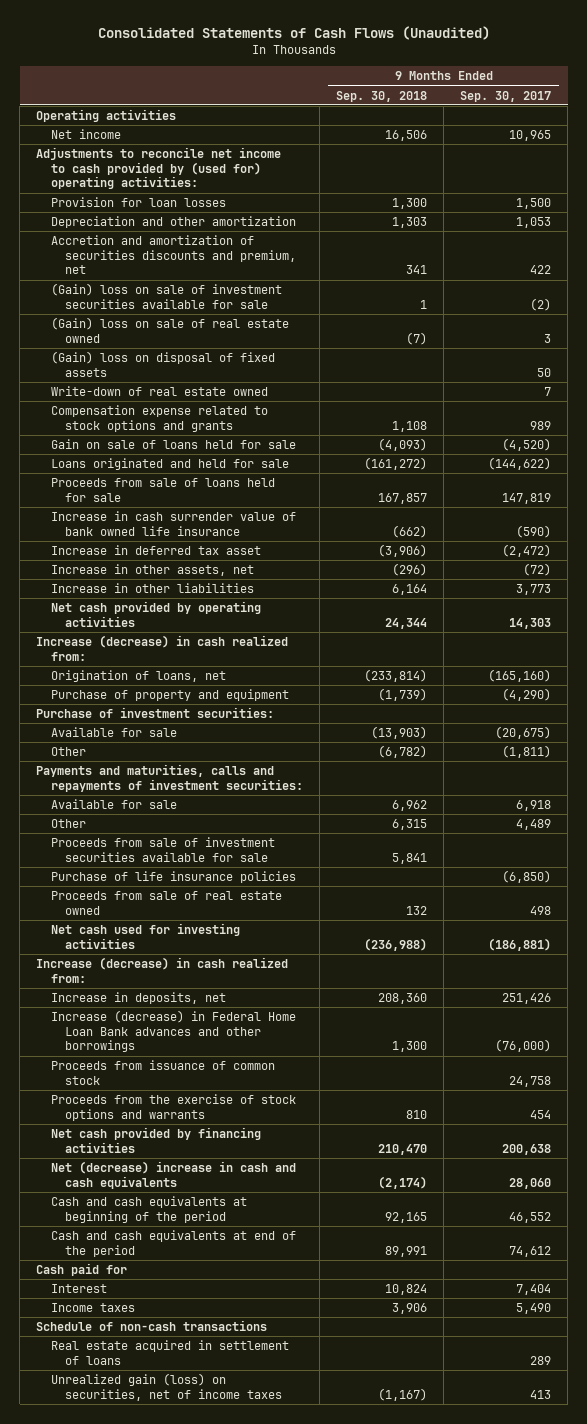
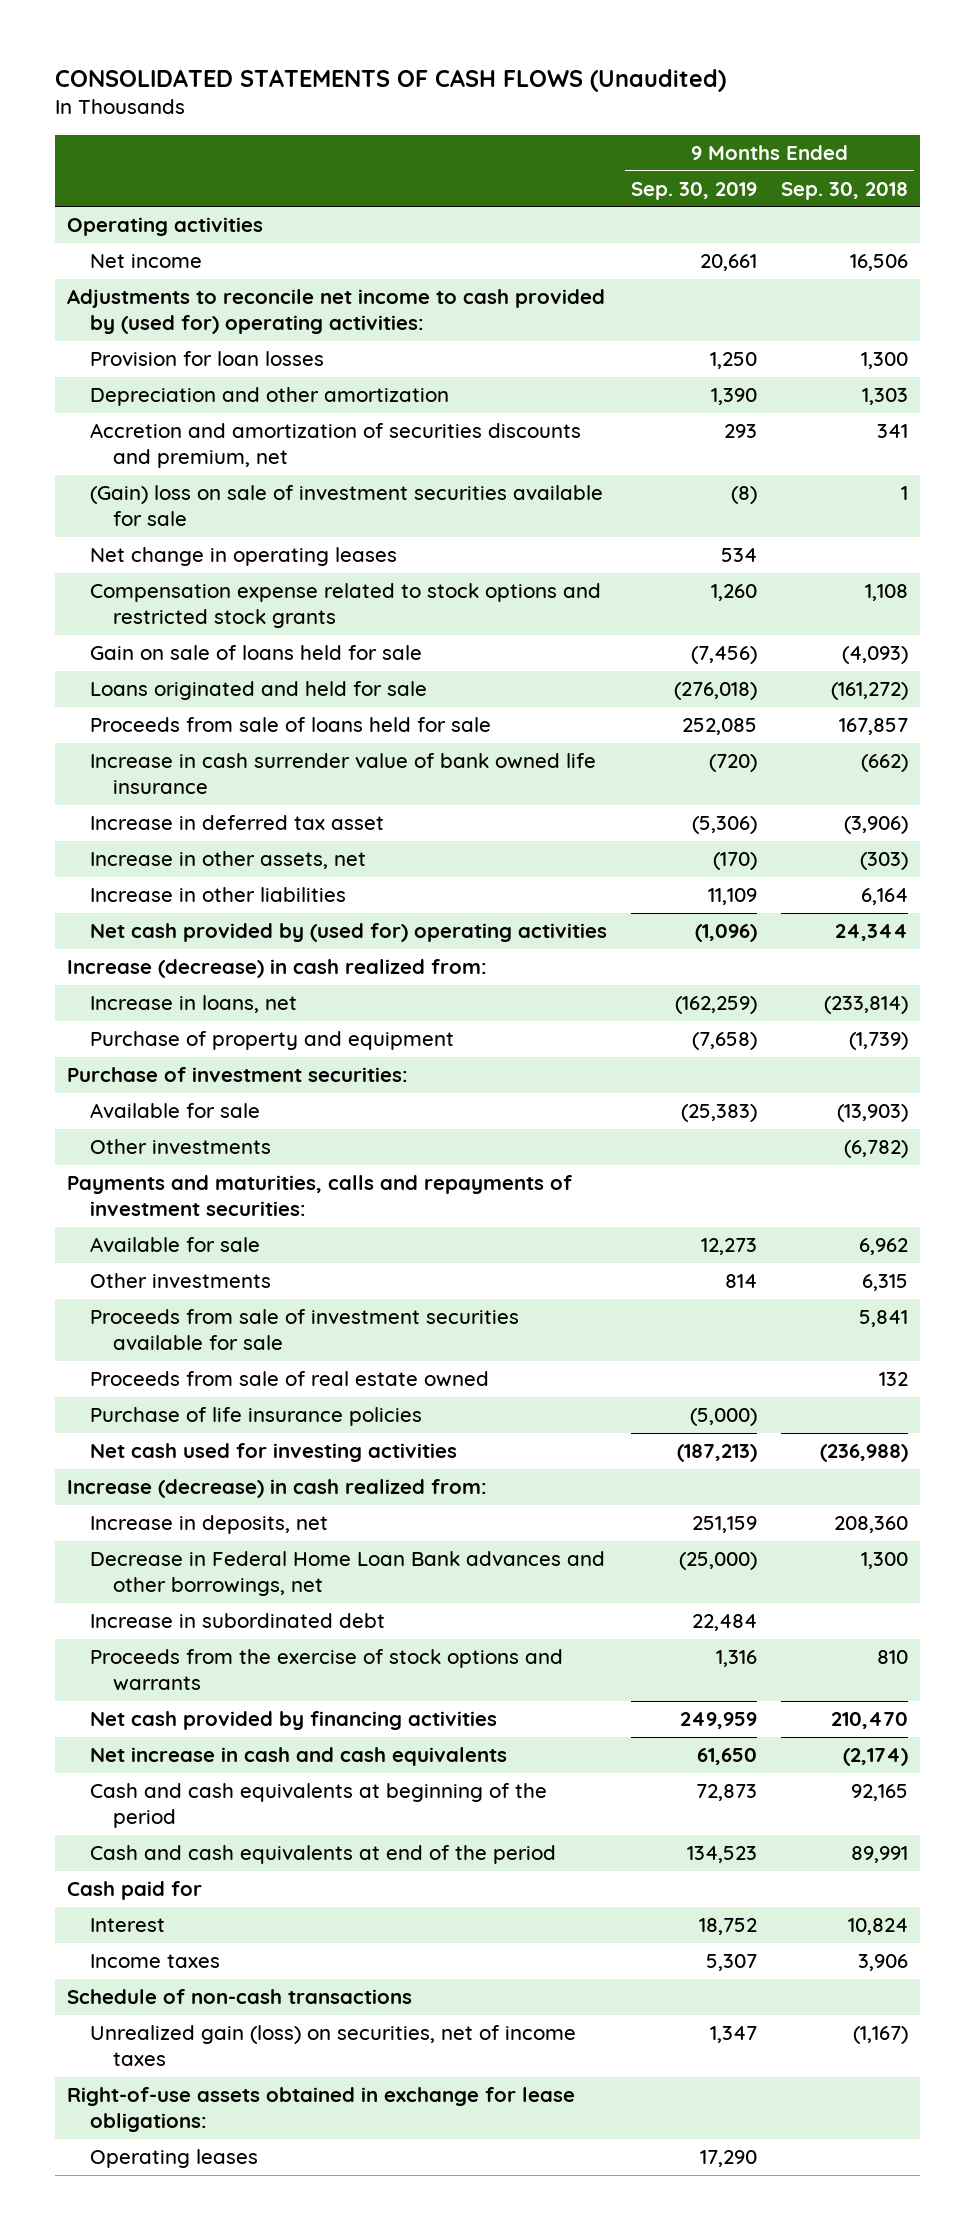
- Consolidated Statements of Cash Flows (Unaudited)
+ CONSOLIDATED STATEMENTS OF CASH FLOWS (Unaudited)
- | 9 Months Ended Sep. 30, 2018 | 9 Months Ended Sep. 30, 2017
+ | 9 Months Ended Sep. 30, 2019 | 9 Months Ended Sep. 30, 2018
- (Gain) loss on sale of real estate owned | (7) | 3
- (Gain) loss on disposal of fixed assets | | 50
- Write-down of real estate owned | | 7
- Compensation expense related to stock options and grants | 1,108 | 989
+ Net change in operating leases | 534 |
+ Compensation expense related to stock options and restricted stock grants | 1,260 | 1,108
- Increase in other assets, net | (296) | (72)
+ Increase in other assets, net | (170) | (303)
- Net cash provided by operating activities | 24,344 | 14,303
+ Net cash provided by (used for) operating activities | (1,096) | 24,344
- Origination of loans, net | (233,814) | (165,160)
+ Increase in loans, net | (162,259) | (233,814)
- Other | (6,782) | (1,811)
+ Other investments | | (6,782)
- Other | 6,315 | 4,489
+ Other investments | 814 | 6,315
moved down: Purchase of life insurance policies | (5,000) |
- Increase (decrease) in Federal Home Loan Bank advances and other borrowings | 1,300 | (76,000)
- Proceeds from issuance of common stock | | 24,758
+ Decrease in Federal Home Loan Bank advances and other borrowings, net | (25,000) | 1,300
+ Increase in subordinated debt | 22,484 |
- Net (decrease) increase in cash and cash equivalents | (2,174) | 28,060
+ Net increase in cash and cash equivalents | 61,650 | (2,174)
- Real estate acquired in settlement of loans | | 289
+ Right-of-use assets obtained in exchange for lease obligations:
+ Operating leases | 17,290 |

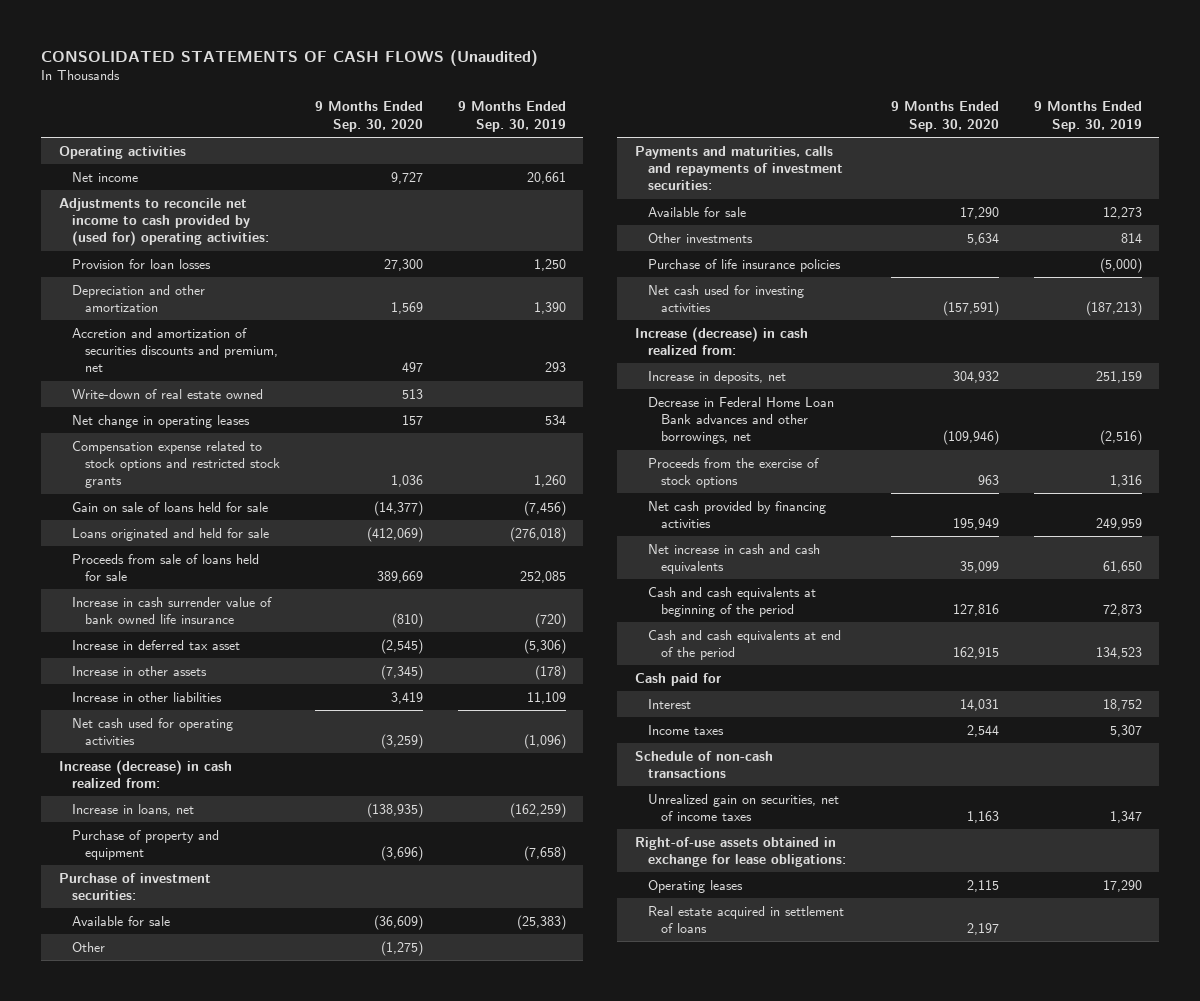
- | 9 Months Ended Sep. 30, 2019 | 9 Months Ended Sep. 30, 2018
+ | 9 Months Ended Sep. 30, 2020 | 9 Months Ended Sep. 30, 2019
- (Gain) loss on sale of investment securities available for sale | (8) | 1
+ Write-down of real estate owned | 513 |
- Increase in other assets, net | (170) | (303)
+ Increase in other assets | (7,345) | (178)
- Net cash provided by (used for) operating activities | (1,096) | 24,344
+ Net cash used for operating activities | (3,259) | (1,096)
- Other investments | | (6,782)
+ Other | (1,275) |
- Proceeds from sale of investment securities available for sale | | 5,841
- Proceeds from sale of real estate owned | | 132
- Decrease in Federal Home Loan Bank advances and other borrowings, net | (25,000) | 1,300
- Increase in subordinated debt | 22,484 |
- Proceeds from the exercise of stock options and warrants | 1,316 | 810
+ Decrease in Federal Home Loan Bank advances and other borrowings, net | (109,946) | (2,516)
+ Proceeds from the exercise of stock options | 963 | 1,316
- Unrealized gain (loss) on securities, net of income taxes | 1,347 | (1,167)
+ Unrealized gain on securities, net of income taxes | 1,163 | 1,347
+ Real estate acquired in settlement of loans | 2,197 |

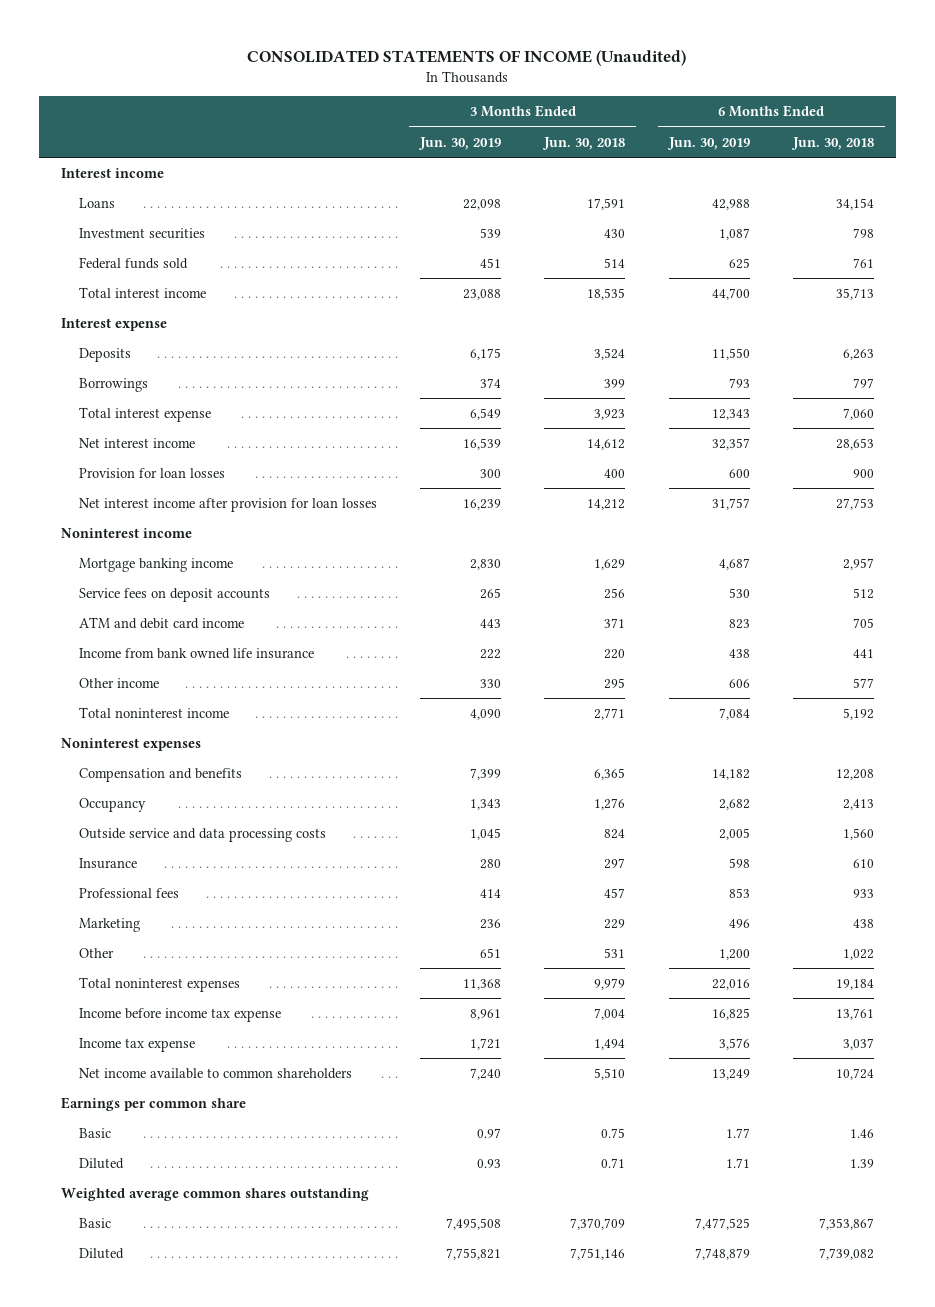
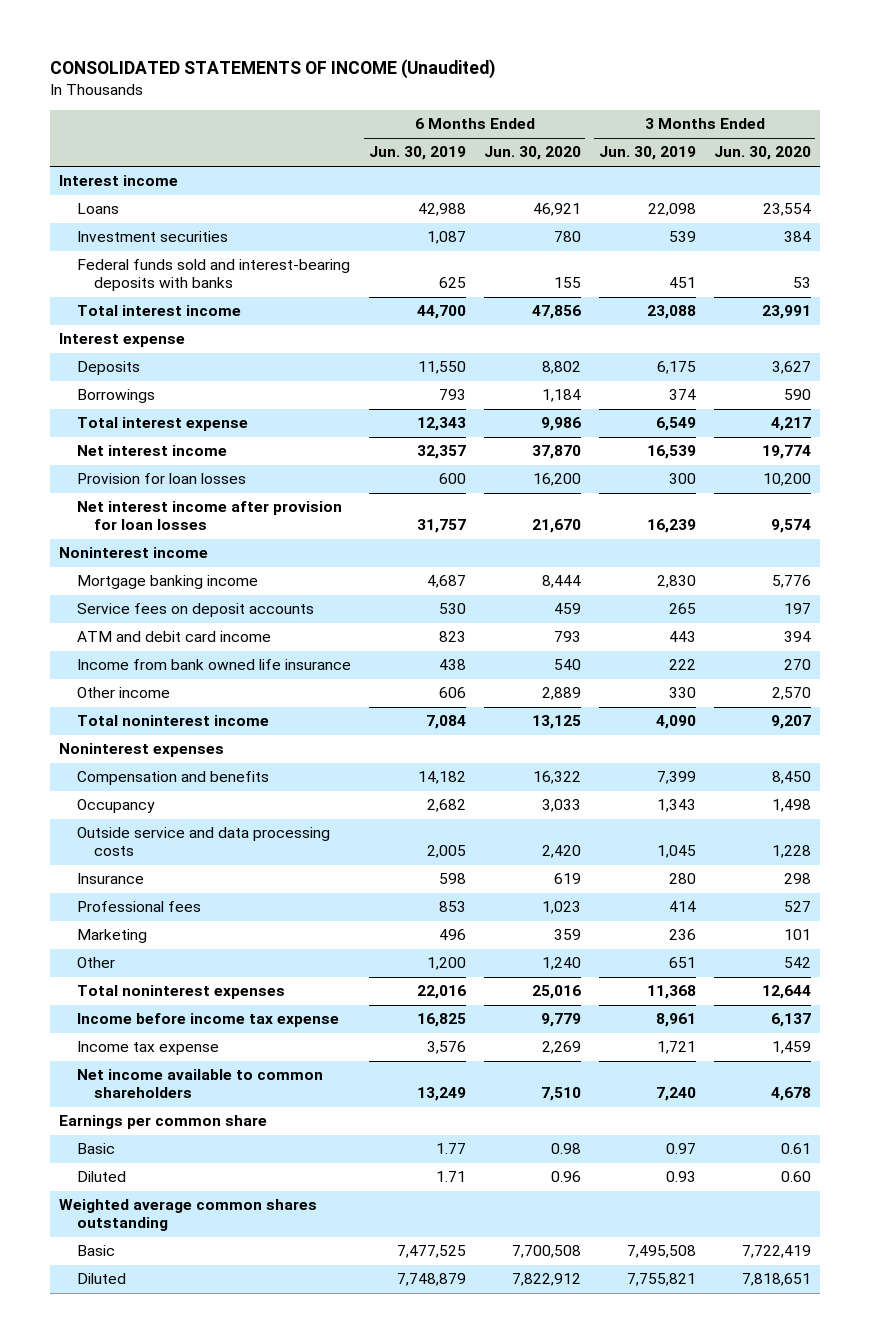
- | 3 Months Ended Jun. 30, 2019 | 3 Months Ended Jun. 30, 2018 | 6 Months Ended Jun. 30, 2019 | 6 Months Ended Jun. 30, 2018
+ | 6 Months Ended Jun. 30, 2019 | 6 Months Ended Jun. 30, 2020 | 3 Months Ended Jun. 30, 2019 | 3 Months Ended Jun. 30, 2020
- Federal funds sold | 451 | 514 | 625 | 761
+ Federal funds sold and interest-bearing deposits with banks | 625 | 155 | 451 | 53

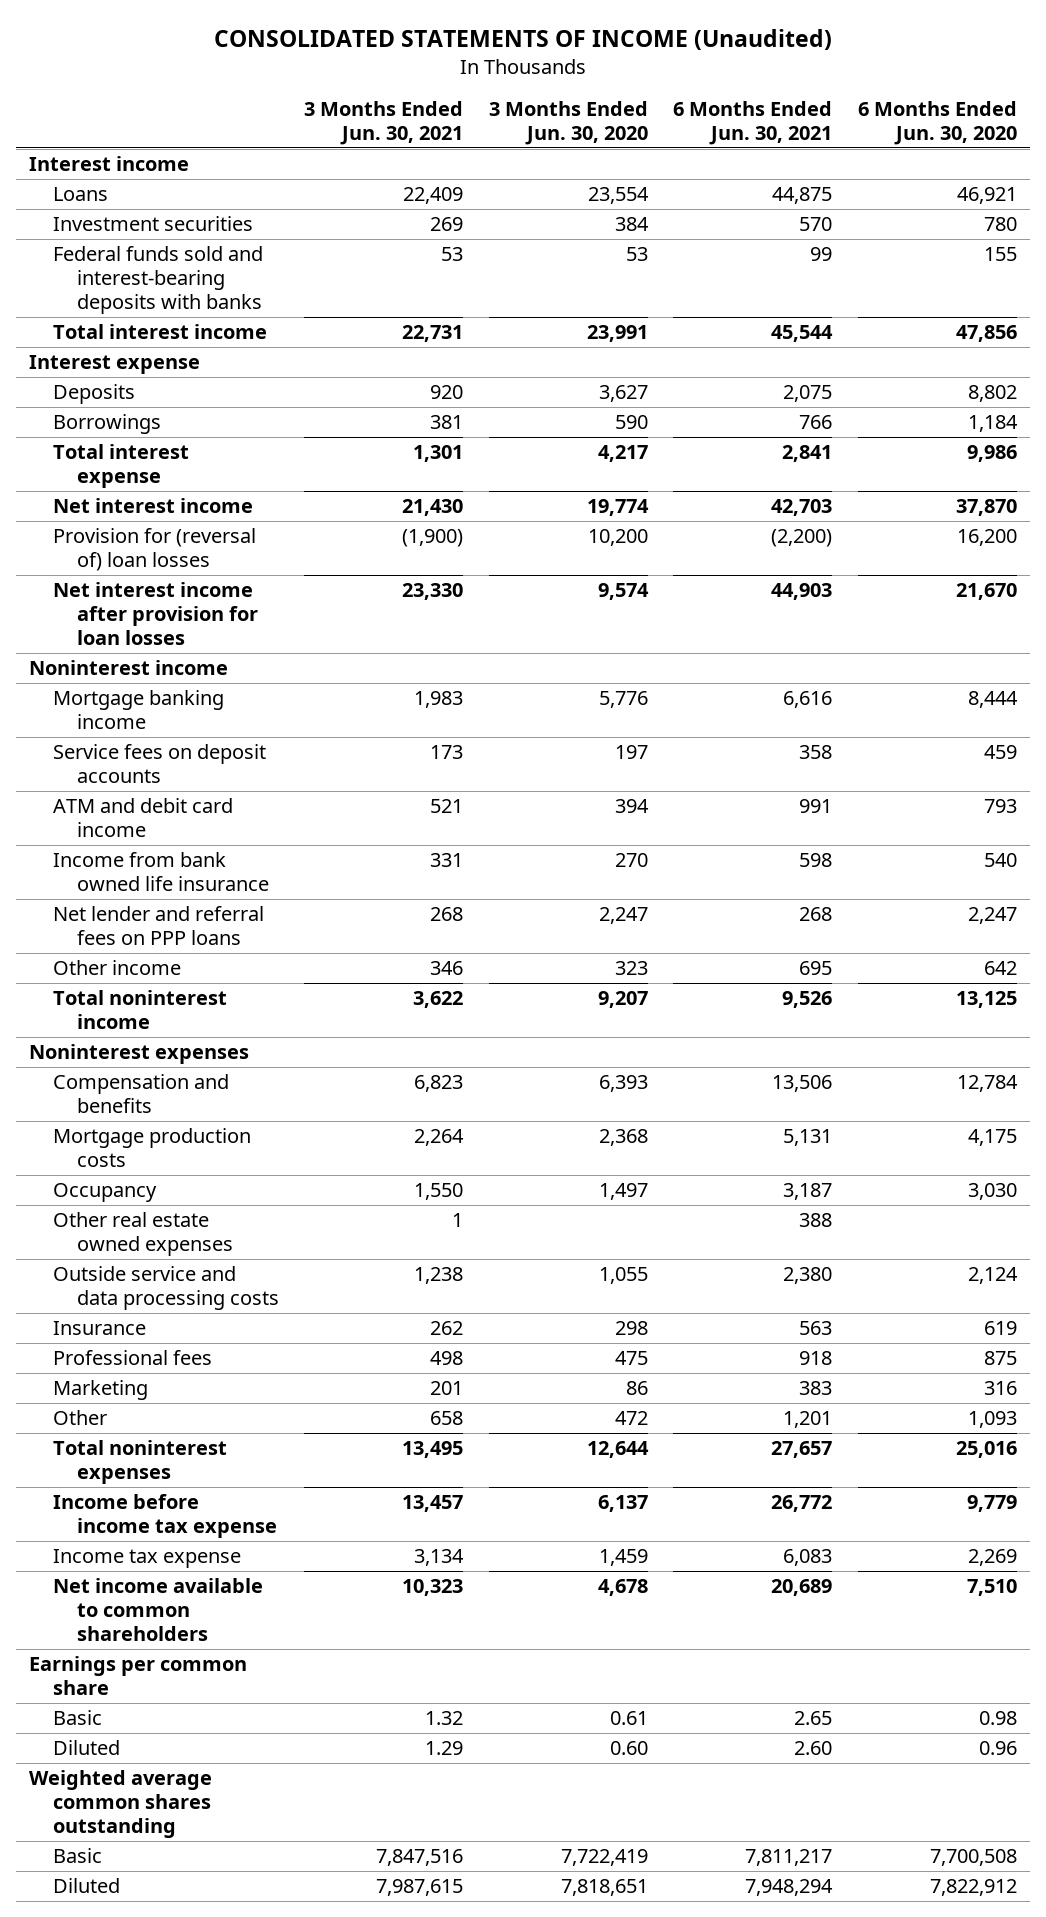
- | 6 Months Ended Jun. 30, 2019 | 6 Months Ended Jun. 30, 2020 | 3 Months Ended Jun. 30, 2019 | 3 Months Ended Jun. 30, 2020
+ | 3 Months Ended Jun. 30, 2021 | 3 Months Ended Jun. 30, 2020 | 6 Months Ended Jun. 30, 2021 | 6 Months Ended Jun. 30, 2020
- Provision for loan losses | 600 | 16,200 | 300 | 10,200
+ Provision for (reversal of) loan losses | (1,900) | 10,200 | (2,200) | 16,200
- Other income | 606 | 2,889 | 330 | 2,570
+ Net lender and referral fees on PPP loans | 268 | 2,247 | 268 | 2,247
+ Other income | 346 | 323 | 695 | 642
- Compensation and benefits | 14,182 | 16,322 | 7,399 | 8,450
- Occupancy | 2,682 | 3,033 | 1,343 | 1,498
- Outside service and data processing costs | 2,005 | 2,420 | 1,045 | 1,228
+ Compensation and benefits | 6,823 | 6,393 | 13,506 | 12,784
+ Mortgage production costs | 2,264 | 2,368 | 5,131 | 4,175
+ Occupancy | 1,550 | 1,497 | 3,187 | 3,030
+ Other real estate owned expenses | 1 | | 388 |
+ Outside service and data processing costs | 1,238 | 1,055 | 2,380 | 2,124
- Professional fees | 853 | 1,023 | 414 | 527
- Marketing | 496 | 359 | 236 | 101
- Other | 1,200 | 1,240 | 651 | 542
+ Professional fees | 498 | 475 | 918 | 875
+ Marketing | 201 | 86 | 383 | 316
+ Other | 658 | 472 | 1,201 | 1,093

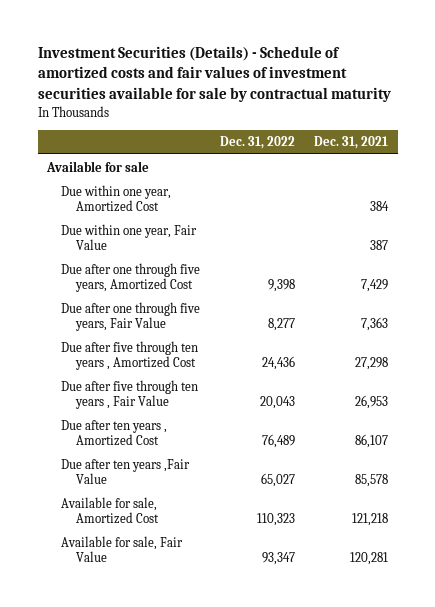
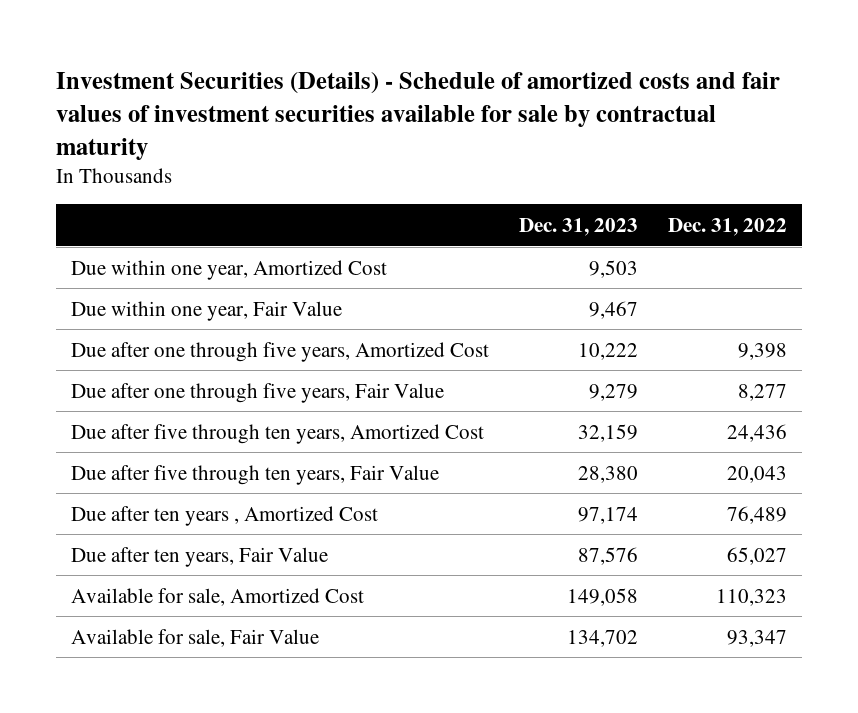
- | Dec. 31, 2022 | Dec. 31, 2021
+ | Dec. 31, 2023 | Dec. 31, 2022
- Available for sale
- Due after five through ten years , Amortized Cost | 24,436 | 27,298
- Due after five through ten years , Fair Value | 20,043 | 26,953
+ Due after five through ten years, Amortized Cost | 32,159 | 24,436
+ Due after five through ten years, Fair Value | 28,380 | 20,043
- Due after ten years ,Fair Value | 65,027 | 85,578
+ Due after ten years, Fair Value | 87,576 | 65,027

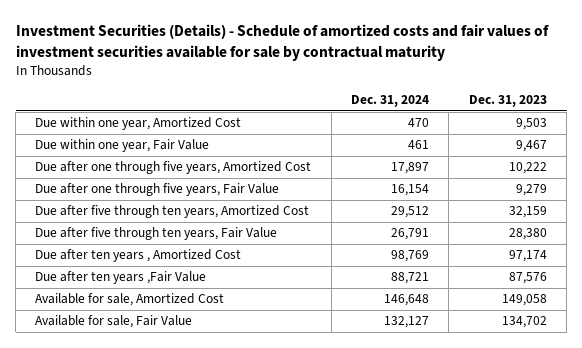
- | Dec. 31, 2023 | Dec. 31, 2022
+ | Dec. 31, 2024 | Dec. 31, 2023
- Due after ten years, Fair Value | 87,576 | 65,027
+ Due after ten years ,Fair Value | 88,721 | 87,576

